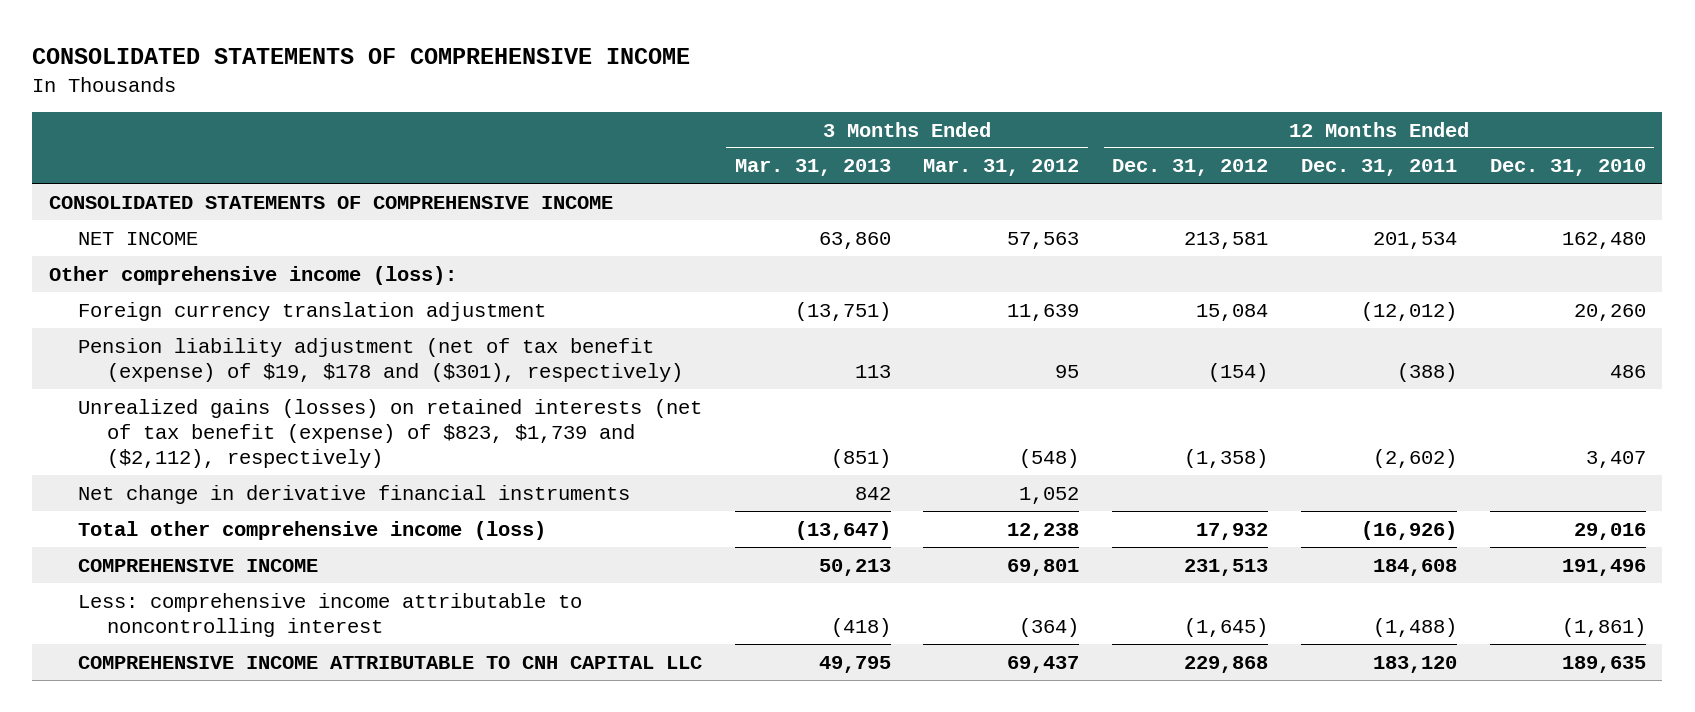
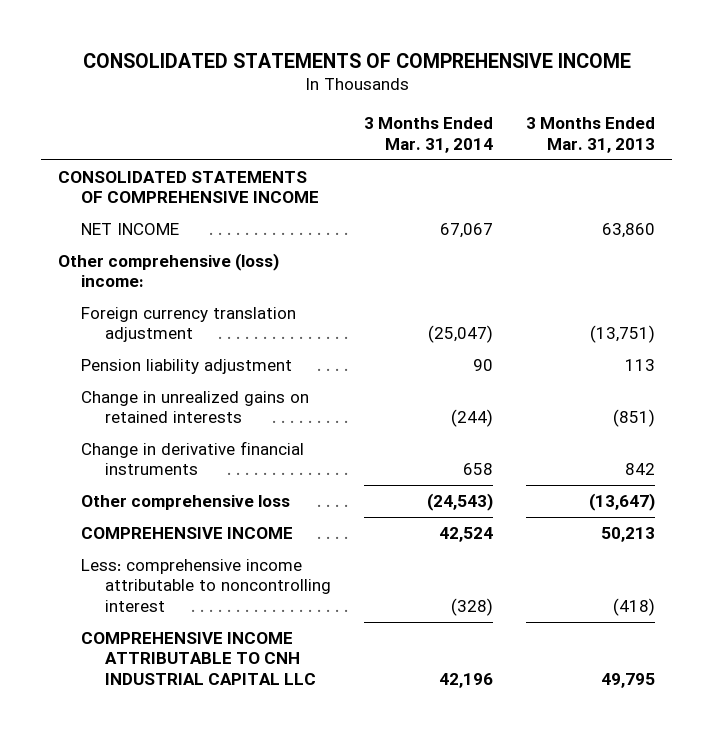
- | 3 Months Ended Mar. 31, 2013 | 3 Months Ended Mar. 31, 2012 | 12 Months Ended Dec. 31, 2012 | 12 Months Ended Dec. 31, 2011 | 12 Months Ended Dec. 31, 2010
+ | 3 Months Ended Mar. 31, 2014 | 3 Months Ended Mar. 31, 2013
- Other comprehensive income (loss):
+ Other comprehensive (loss) income:
- Pension liability adjustment (net of tax benefit (expense) of $19, $178 and ($301), respectively) | 113 | 95 | (154) | (388) | 486
- Unrealized gains (losses) on retained interests (net of tax benefit (expense) of $823, $1,739 and ($2,112), respectively) | (851) | (548) | (1,358) | (2,602) | 3,407
- Net change in derivative financial instruments | 842 | 1,052 | | |
- Total other comprehensive income (loss) | (13,647) | 12,238 | 17,932 | (16,926) | 29,016
+ Pension liability adjustment | 90 | 113
+ Change in unrealized gains on retained interests | (244) | (851)
+ Change in derivative financial instruments | 658 | 842
+ Other comprehensive loss | (24,543) | (13,647)
- COMPREHENSIVE INCOME ATTRIBUTABLE TO CNH CAPITAL LLC | 49,795 | 69,437 | 229,868 | 183,120 | 189,635
+ COMPREHENSIVE INCOME ATTRIBUTABLE TO CNH INDUSTRIAL CAPITAL LLC | 42,196 | 49,795

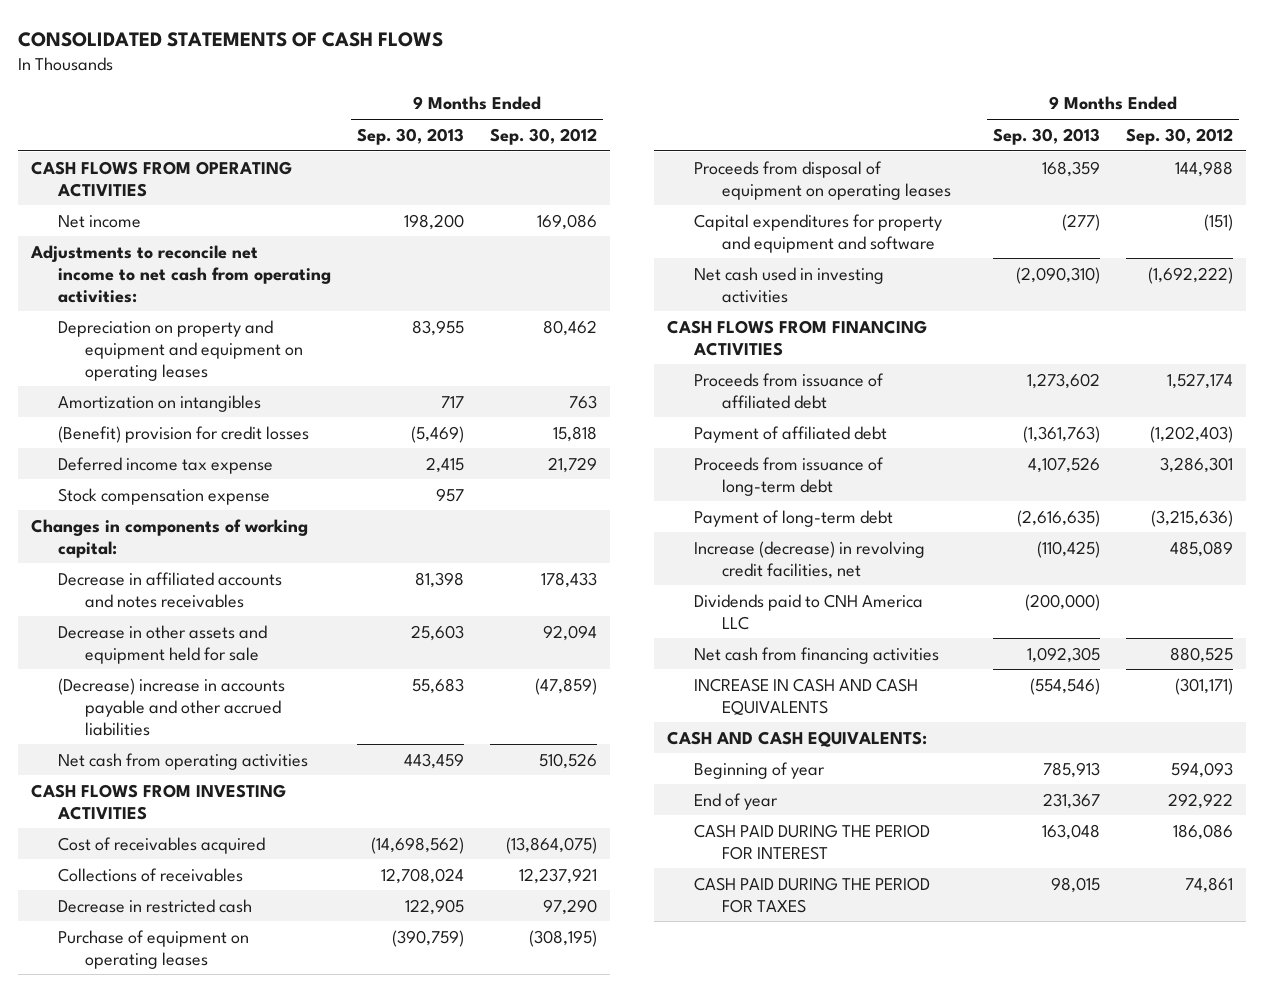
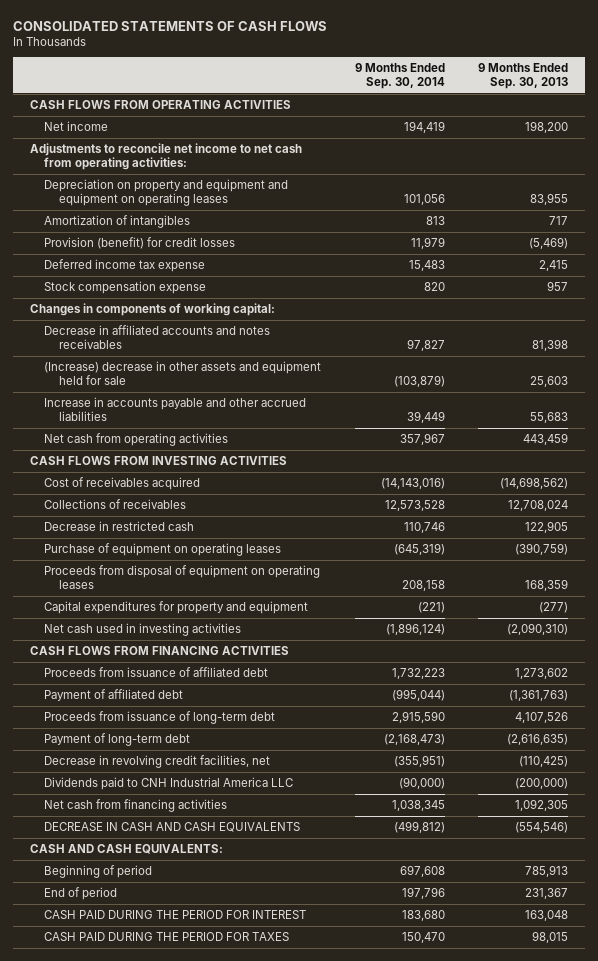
- | 9 Months Ended Sep. 30, 2013 | 9 Months Ended Sep. 30, 2012
+ | 9 Months Ended Sep. 30, 2014 | 9 Months Ended Sep. 30, 2013
- Amortization on intangibles | 717 | 763
- (Benefit) provision for credit losses | (5,469) | 15,818
+ Amortization of intangibles | 813 | 717
+ Provision (benefit) for credit losses | 11,979 | (5,469)
- Decrease in other assets and equipment held for sale | 25,603 | 92,094
- (Decrease) increase in accounts payable and other accrued liabilities | 55,683 | (47,859)
+ (Increase) decrease in other assets and equipment held for sale | (103,879) | 25,603
+ Increase in accounts payable and other accrued liabilities | 39,449 | 55,683
- Capital expenditures for property and equipment and software | (277) | (151)
+ Capital expenditures for property and equipment | (221) | (277)
- Increase (decrease) in revolving credit facilities, net | (110,425) | 485,089
- Dividends paid to CNH America LLC | (200,000) |
+ Decrease in revolving credit facilities, net | (355,951) | (110,425)
+ Dividends paid to CNH Industrial America LLC | (90,000) | (200,000)
- INCREASE IN CASH AND CASH EQUIVALENTS | (554,546) | (301,171)
+ DECREASE IN CASH AND CASH EQUIVALENTS | (499,812) | (554,546)
- Beginning of year | 785,913 | 594,093
- End of year | 231,367 | 292,922
+ Beginning of period | 697,608 | 785,913
+ End of period | 197,796 | 231,367

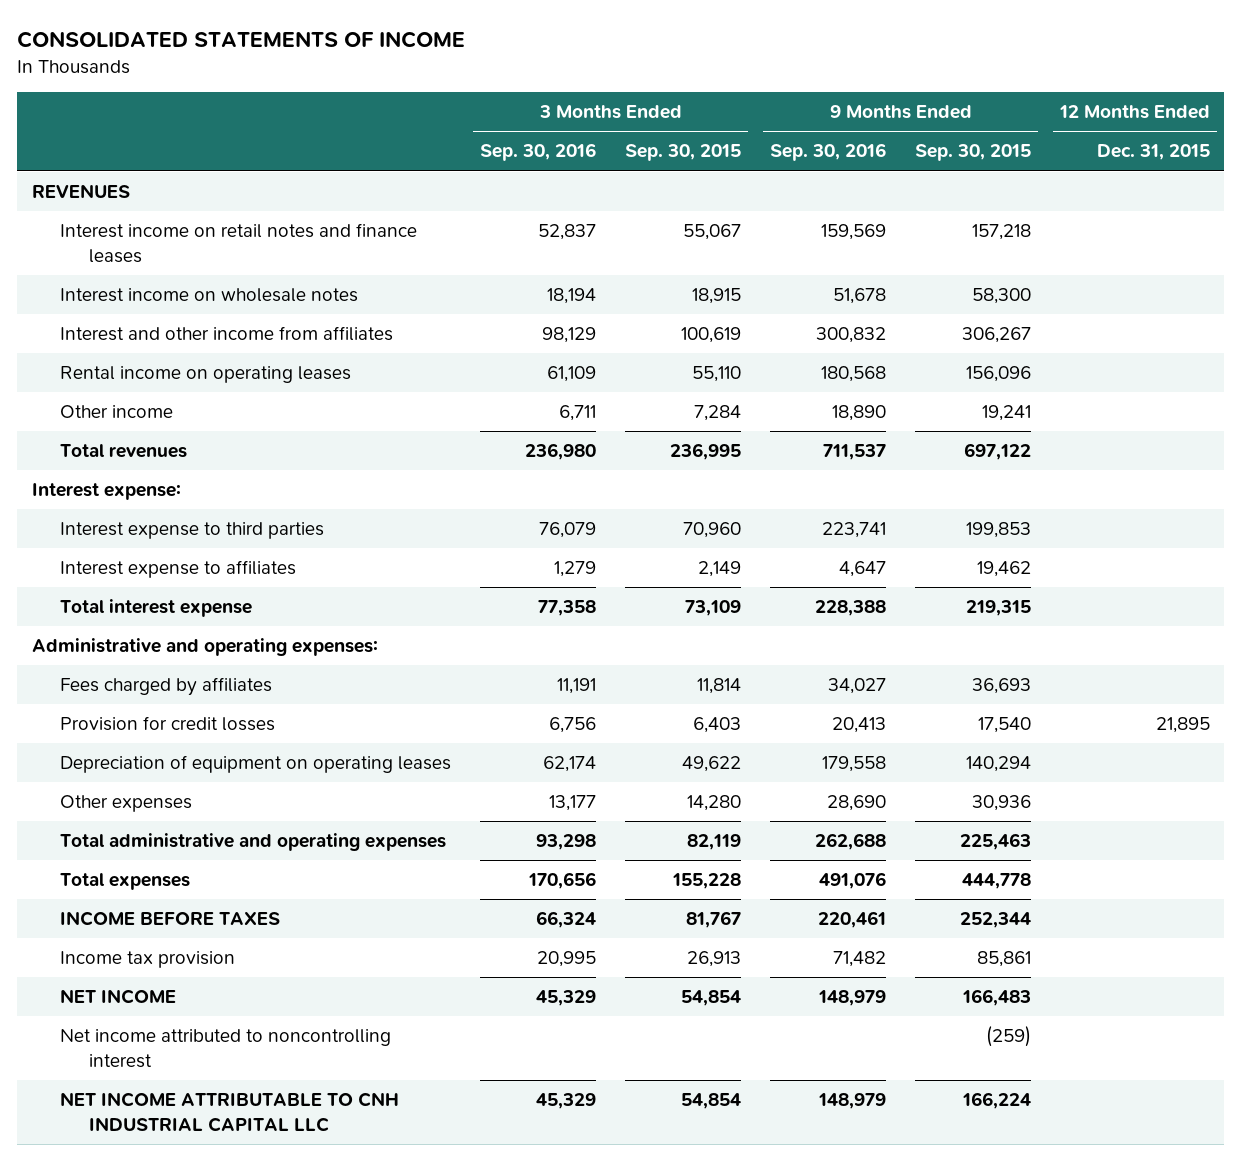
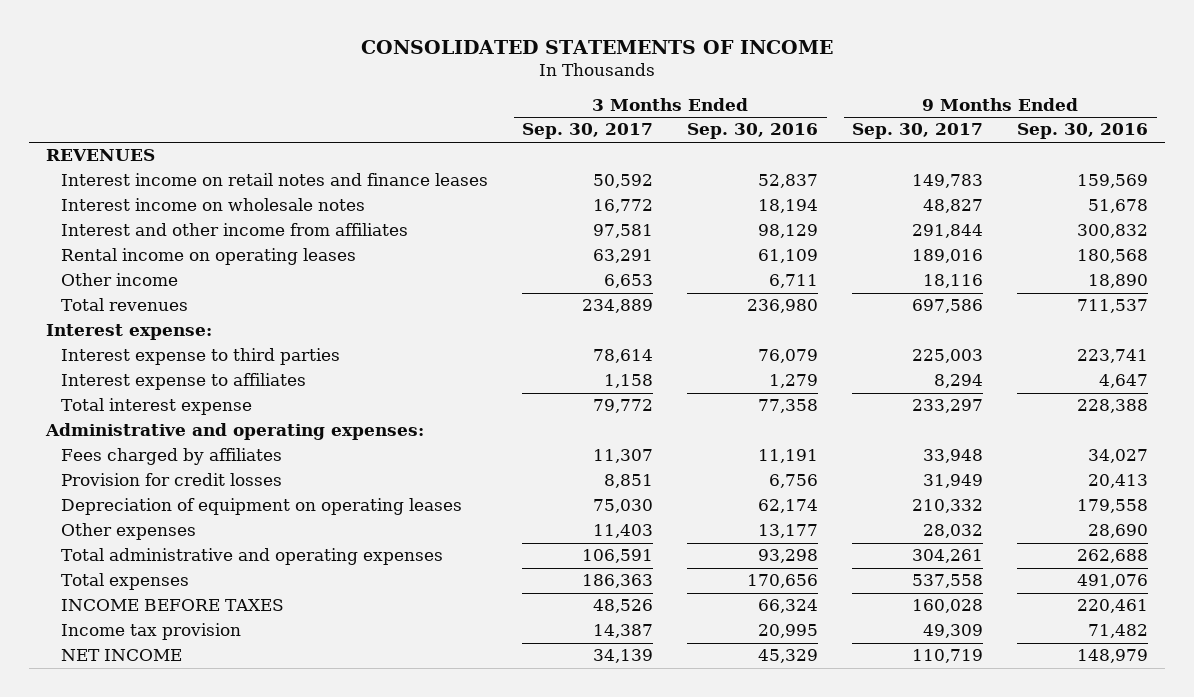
- | 3 Months Ended Sep. 30, 2016 | 3 Months Ended Sep. 30, 2015 | 9 Months Ended Sep. 30, 2016 | 9 Months Ended Sep. 30, 2015 | 12 Months Ended Dec. 31, 2015
+ | 3 Months Ended Sep. 30, 2017 | 3 Months Ended Sep. 30, 2016 | 9 Months Ended Sep. 30, 2017 | 9 Months Ended Sep. 30, 2016
- Net income attributed to noncontrolling interest | | | | (259) |
- NET INCOME ATTRIBUTABLE TO CNH INDUSTRIAL CAPITAL LLC | 45,329 | 54,854 | 148,979 | 166,224 |

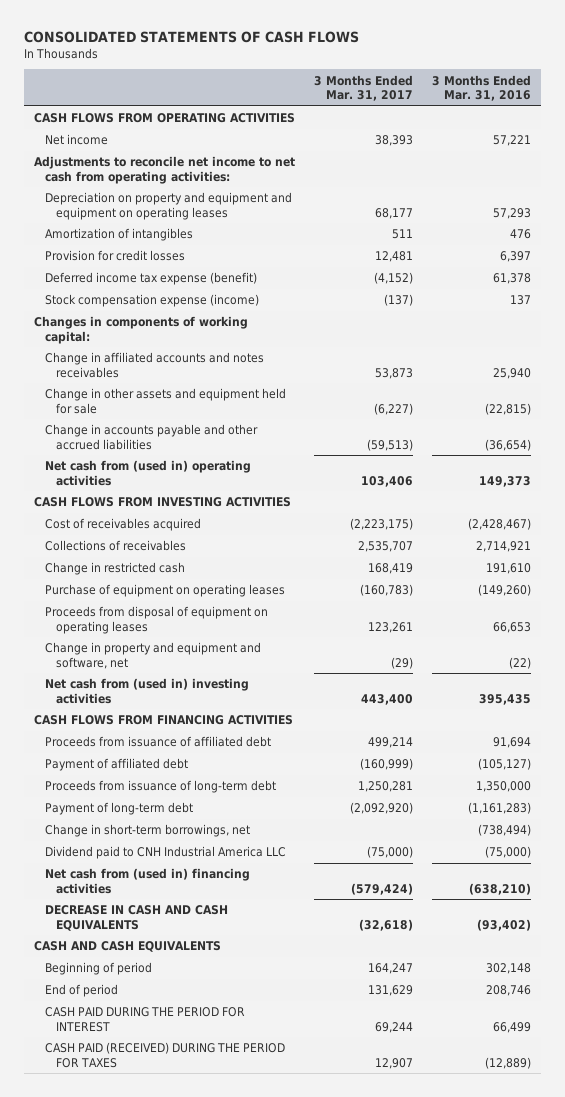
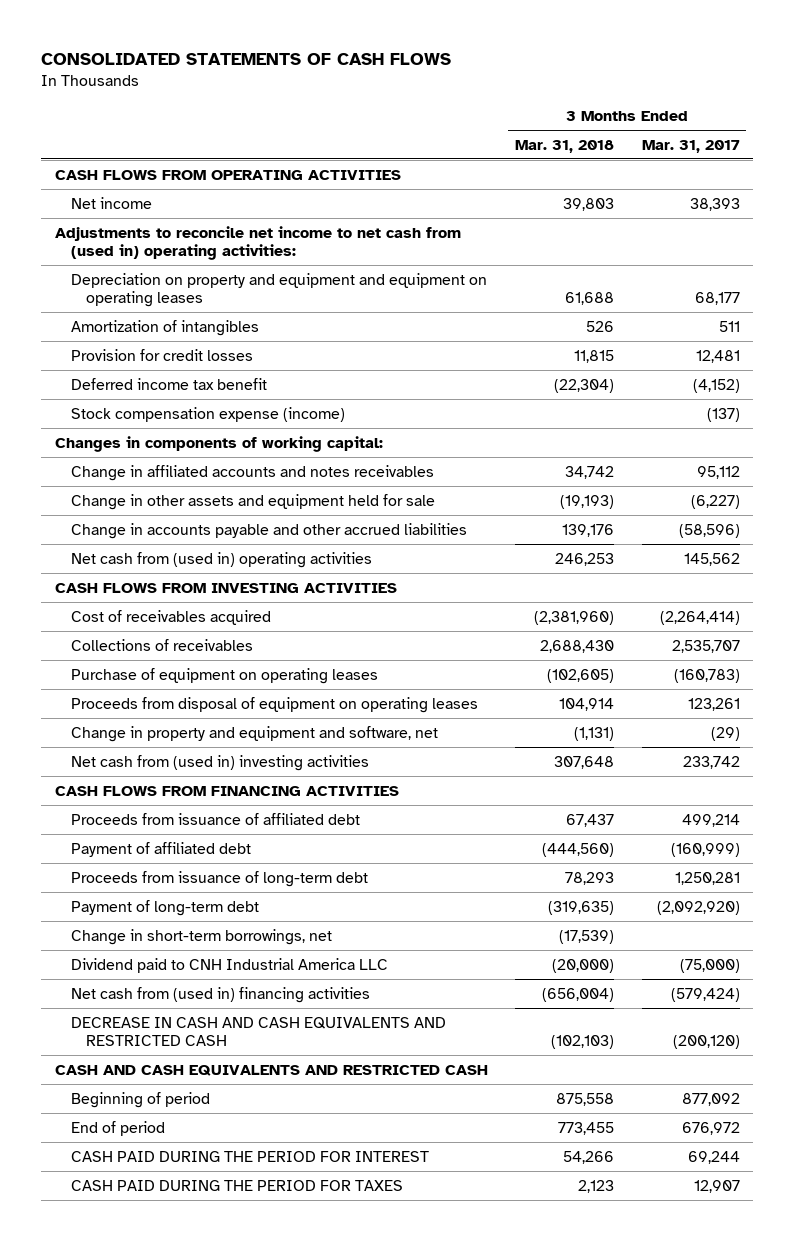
- | 3 Months Ended Mar. 31, 2017 | 3 Months Ended Mar. 31, 2016
+ | 3 Months Ended Mar. 31, 2018 | 3 Months Ended Mar. 31, 2017
- Adjustments to reconcile net income to net cash from operating activities:
+ Adjustments to reconcile net income to net cash from (used in) operating activities:
- Deferred income tax expense (benefit) | (4,152) | 61,378
+ Deferred income tax benefit | (22,304) | (4,152)
- Change in affiliated accounts and notes receivables | 53,873 | 25,940
+ Change in affiliated accounts and notes receivables | 34,742 | 95,112
- Change in accounts payable and other accrued liabilities | (59,513) | (36,654)
- Net cash from (used in) operating activities | 103,406 | 149,373
+ Change in accounts payable and other accrued liabilities | 139,176 | (58,596)
+ Net cash from (used in) operating activities | 246,253 | 145,562
- Cost of receivables acquired | (2,223,175) | (2,428,467)
+ Cost of receivables acquired | (2,381,960) | (2,264,414)
- Change in restricted cash | 168,419 | 191,610
- Net cash from (used in) investing activities | 443,400 | 395,435
+ Net cash from (used in) investing activities | 307,648 | 233,742
- DECREASE IN CASH AND CASH EQUIVALENTS | (32,618) | (93,402)
- CASH AND CASH EQUIVALENTS
- Beginning of period | 164,247 | 302,148
- End of period | 131,629 | 208,746
+ DECREASE IN CASH AND CASH EQUIVALENTS AND RESTRICTED CASH | (102,103) | (200,120)
+ CASH AND CASH EQUIVALENTS AND RESTRICTED CASH
+ Beginning of period | 875,558 | 877,092
+ End of period | 773,455 | 676,972
- CASH PAID (RECEIVED) DURING THE PERIOD FOR TAXES | 12,907 | (12,889)
+ CASH PAID DURING THE PERIOD FOR TAXES | 2,123 | 12,907

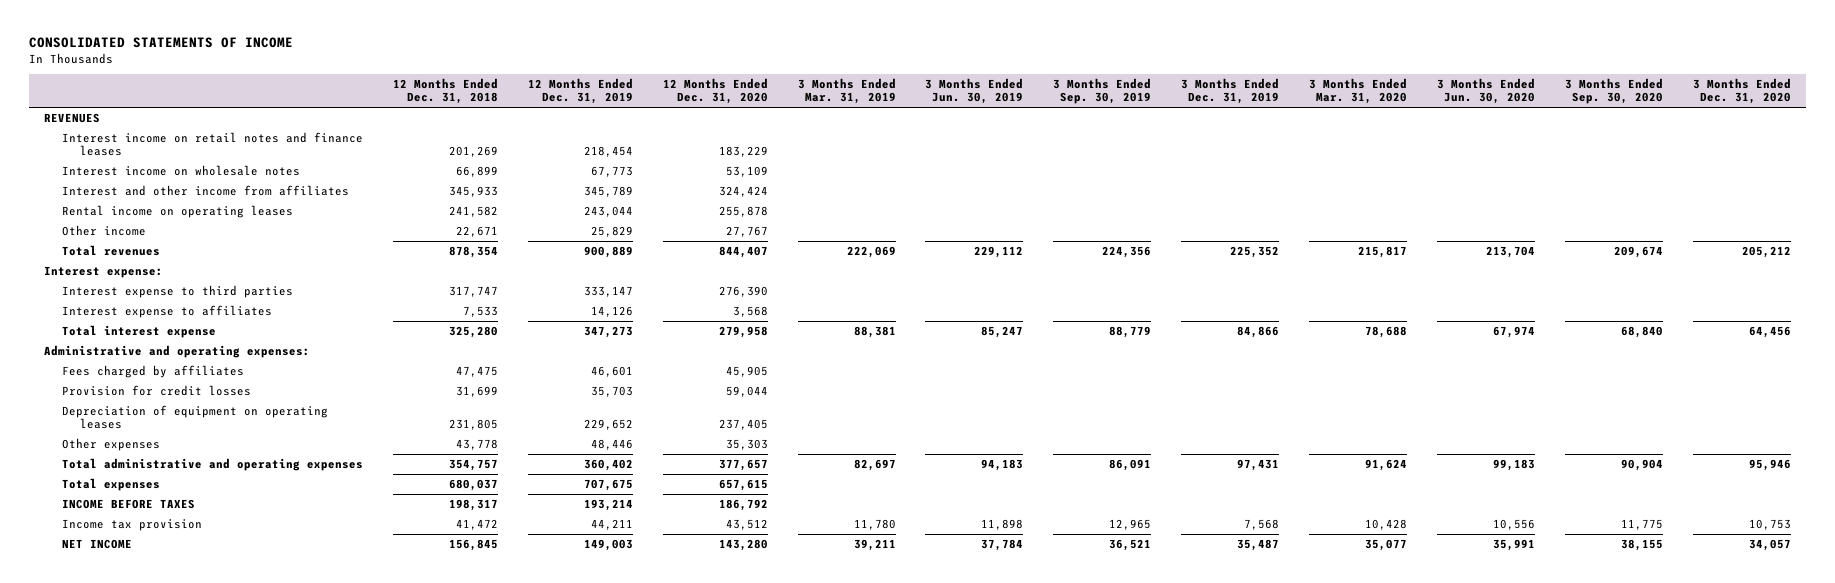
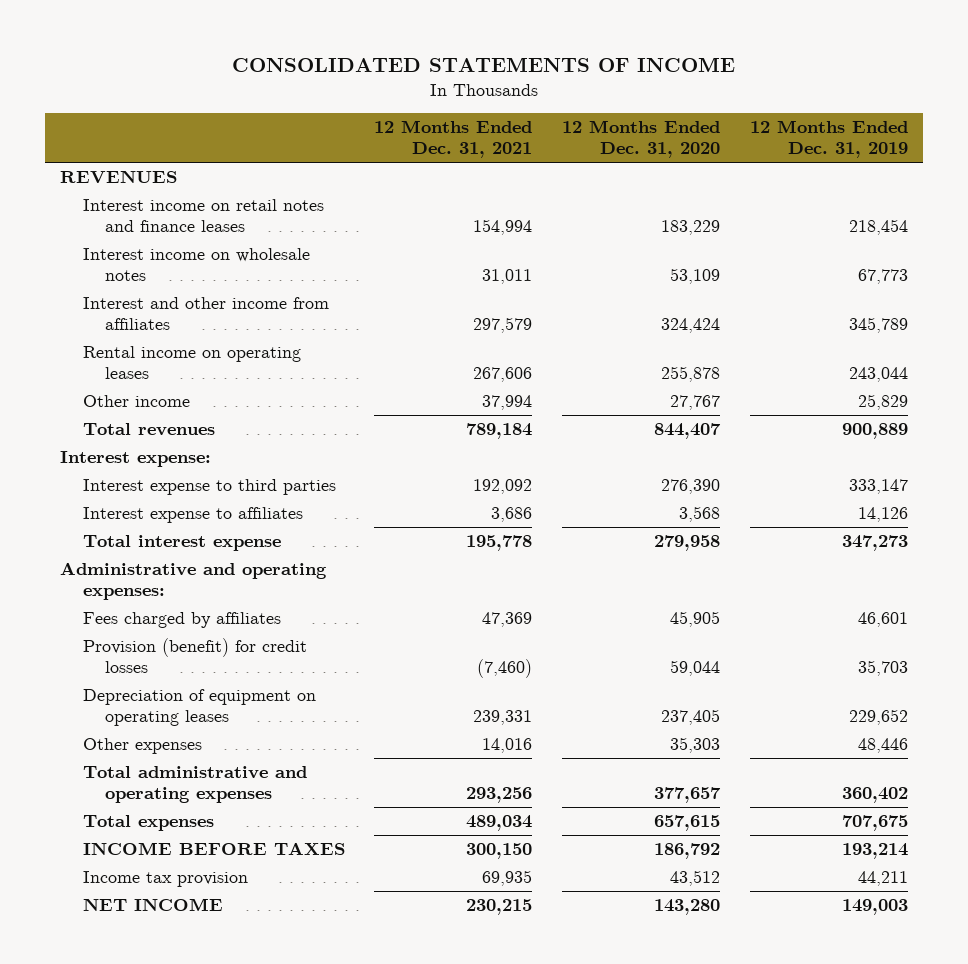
- | 12 Months Ended Dec. 31, 2018 | 12 Months Ended Dec. 31, 2019 | 12 Months Ended Dec. 31, 2020 | 3 Months Ended Mar. 31, 2019 | 3 Months Ended Jun. 30, 2019 | 3 Months Ended Sep. 30, 2019 | 3 Months Ended Dec. 31, 2019 | 3 Months Ended Mar. 31, 2020 | 3 Months Ended Jun. 30, 2020 | 3 Months Ended Sep. 30, 2020 | 3 Months Ended Dec. 31, 2020
+ | 12 Months Ended Dec. 31, 2021 | 12 Months Ended Dec. 31, 2020 | 12 Months Ended Dec. 31, 2019
- Provision for credit losses | 31,699 | 35,703 | 59,044 | | | | | | | |
+ Provision (benefit) for credit losses | (7,460) | 59,044 | 35,703

